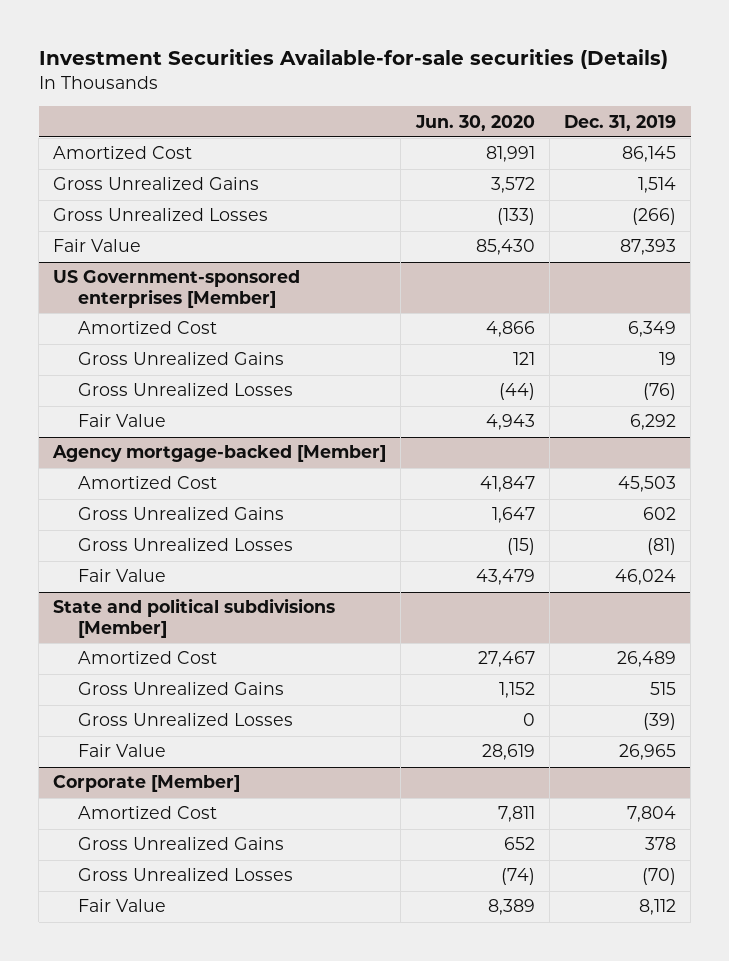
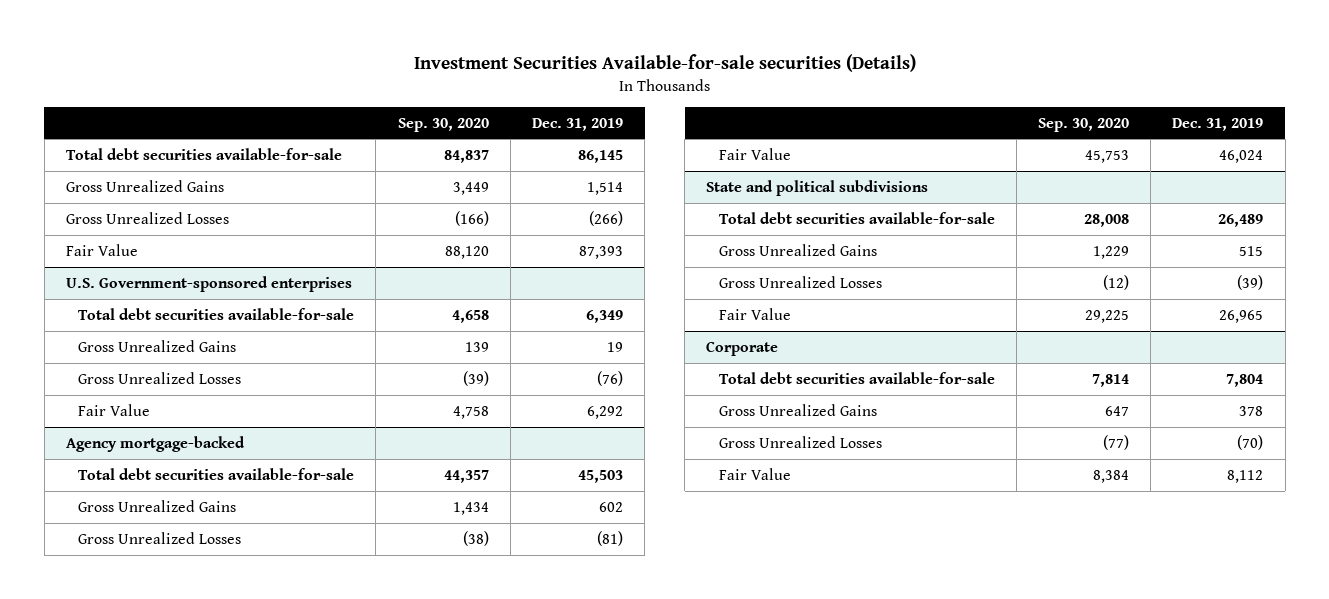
- | Jun. 30, 2020 | Dec. 31, 2019
+ | Sep. 30, 2020 | Dec. 31, 2019
- Amortized Cost | 81,991 | 86,145
+ Total debt securities available-for-sale | 84,837 | 86,145
- US Government-sponsored enterprises [Member]
- Amortized Cost | 4,866 | 6,349
+ U.S. Government-sponsored enterprises
+ Total debt securities available-for-sale | 4,658 | 6,349
- Agency mortgage-backed [Member]
- Amortized Cost | 41,847 | 45,503
+ Agency mortgage-backed
+ Total debt securities available-for-sale | 44,357 | 45,503
- State and political subdivisions [Member]
- Amortized Cost | 27,467 | 26,489
+ State and political subdivisions
+ Total debt securities available-for-sale | 28,008 | 26,489
- Corporate [Member]
- Amortized Cost | 7,811 | 7,804
+ Corporate
+ Total debt securities available-for-sale | 7,814 | 7,804

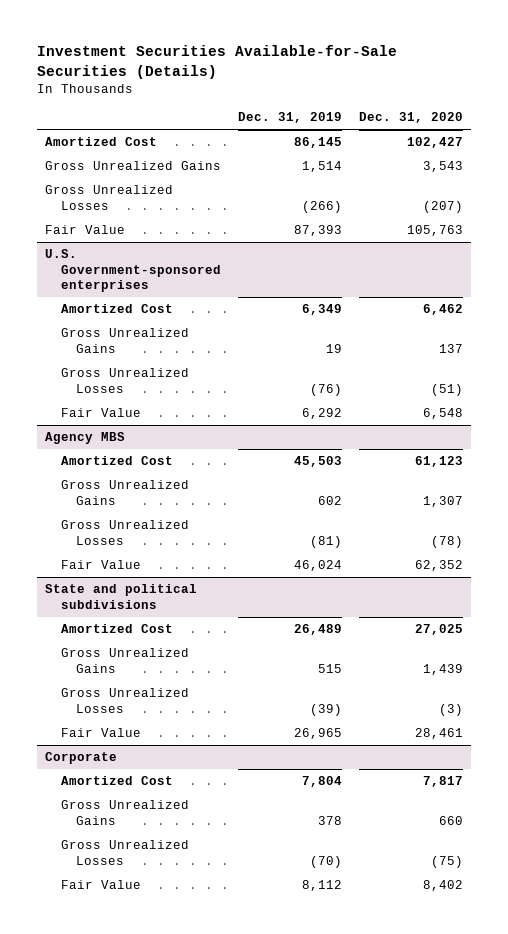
- Investment Securities Available-for-sale securities (Details)
+ Investment Securities Available-for-Sale Securities (Details)
- | Sep. 30, 2020 | Dec. 31, 2019
+ | Dec. 31, 2019 | Dec. 31, 2020
- Total debt securities available-for-sale | 84,837 | 86,145
+ Amortized Cost | 86,145 | 102,427
@ U.S. Government-sponsored enterprises
- Total debt securities available-for-sale | 4,658 | 6,349
+ Amortized Cost | 6,349 | 6,462
- Agency mortgage-backed
- Total debt securities available-for-sale | 44,357 | 45,503
+ Agency MBS
+ Amortized Cost | 45,503 | 61,123
@ State and political subdivisions
- Total debt securities available-for-sale | 28,008 | 26,489
+ Amortized Cost | 26,489 | 27,025
@ Corporate
- Total debt securities available-for-sale | 7,814 | 7,804
+ Amortized Cost | 7,804 | 7,817

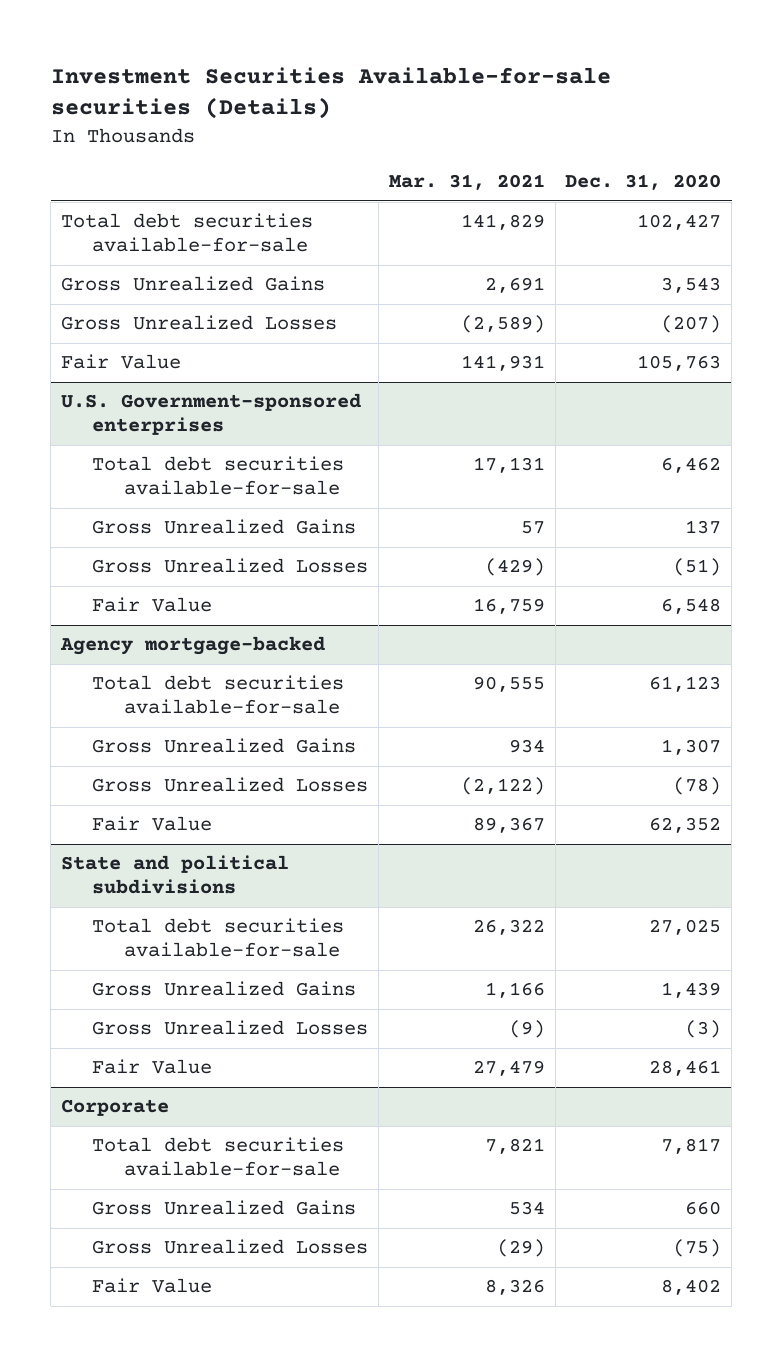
- Investment Securities Available-for-Sale Securities (Details)
+ Investment Securities Available-for-sale securities (Details)
- | Dec. 31, 2019 | Dec. 31, 2020
+ | Mar. 31, 2021 | Dec. 31, 2020
- Amortized Cost | 86,145 | 102,427
+ Total debt securities available-for-sale | 141,829 | 102,427
@ U.S. Government-sponsored enterprises
- Amortized Cost | 6,349 | 6,462
+ Total debt securities available-for-sale | 17,131 | 6,462
- Agency MBS
- Amortized Cost | 45,503 | 61,123
+ Agency mortgage-backed
+ Total debt securities available-for-sale | 90,555 | 61,123
@ State and political subdivisions
- Amortized Cost | 26,489 | 27,025
+ Total debt securities available-for-sale | 26,322 | 27,025
@ Corporate
- Amortized Cost | 7,804 | 7,817
+ Total debt securities available-for-sale | 7,821 | 7,817

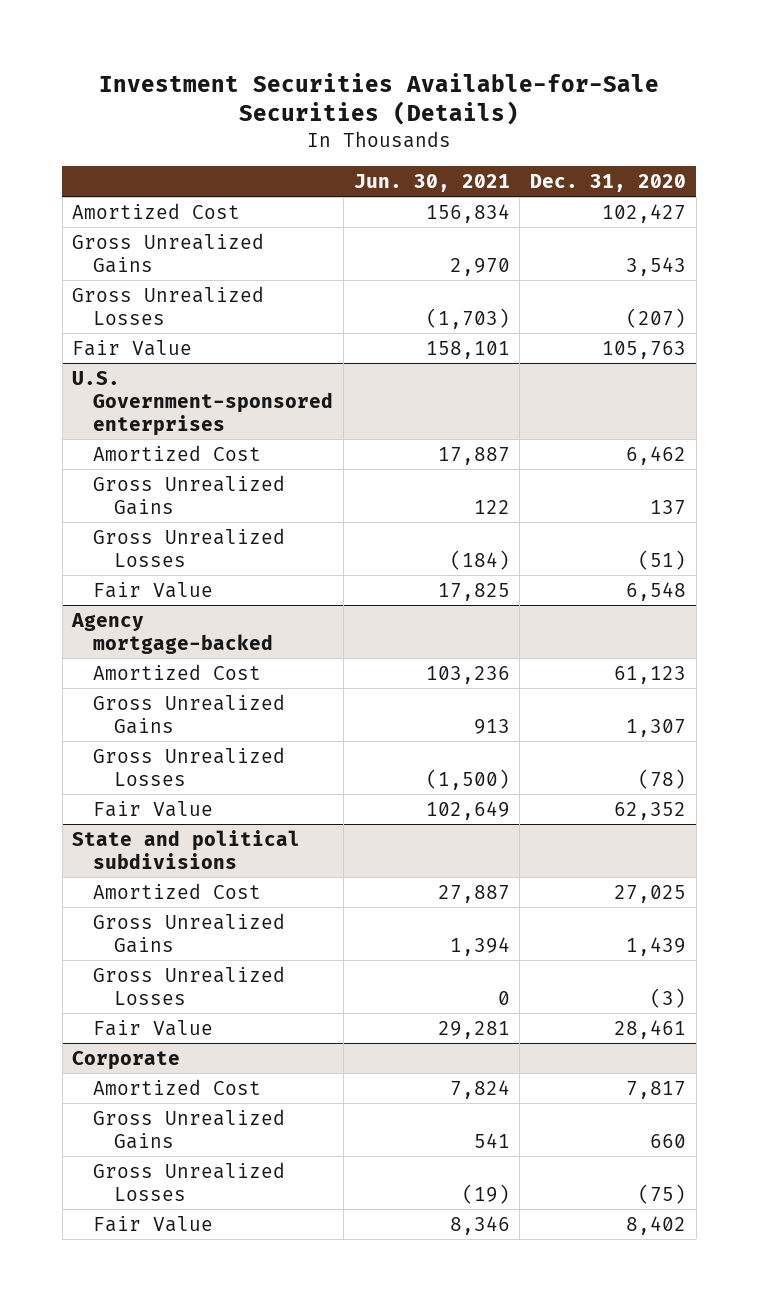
- Investment Securities Available-for-sale securities (Details)
+ Investment Securities Available-for-Sale Securities (Details)
- | Mar. 31, 2021 | Dec. 31, 2020
+ | Jun. 30, 2021 | Dec. 31, 2020
- Total debt securities available-for-sale | 141,829 | 102,427
+ Amortized Cost | 156,834 | 102,427
@ U.S. Government-sponsored enterprises
- Total debt securities available-for-sale | 17,131 | 6,462
+ Amortized Cost | 17,887 | 6,462
@ Agency mortgage-backed
- Total debt securities available-for-sale | 90,555 | 61,123
+ Amortized Cost | 103,236 | 61,123
@ State and political subdivisions
- Total debt securities available-for-sale | 26,322 | 27,025
+ Amortized Cost | 27,887 | 27,025
@ Corporate
- Total debt securities available-for-sale | 7,821 | 7,817
+ Amortized Cost | 7,824 | 7,817

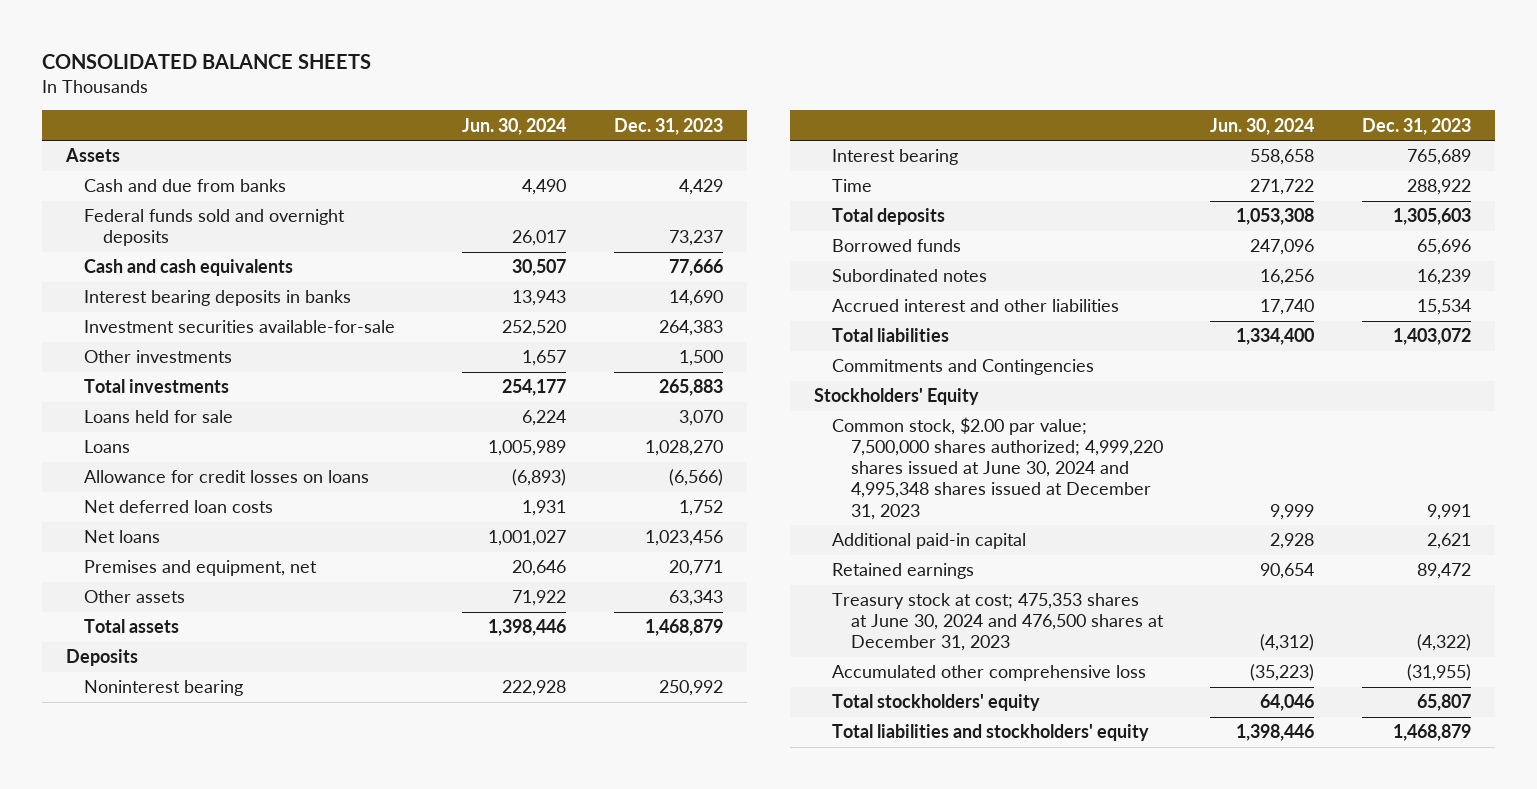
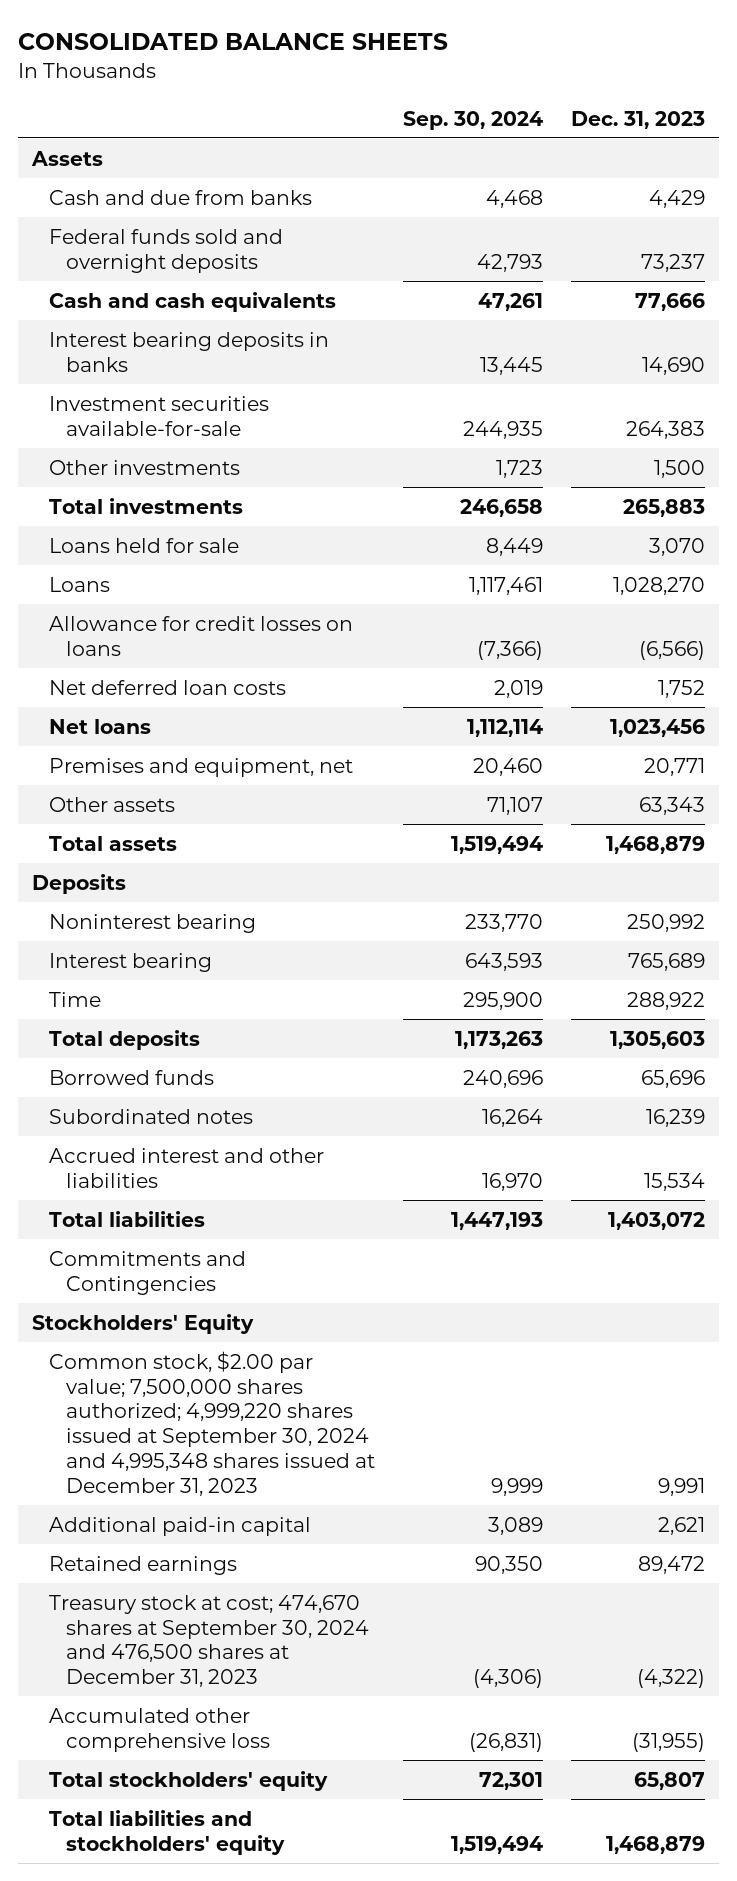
- | Jun. 30, 2024 | Dec. 31, 2023
+ | Sep. 30, 2024 | Dec. 31, 2023
- Common stock, $2.00 par value; 7,500,000 shares authorized; 4,999,220 shares issued at June 30, 2024 and 4,995,348 shares issued at December 31, 2023 | 9,999 | 9,991
+ Common stock, $2.00 par value; 7,500,000 shares authorized; 4,999,220 shares issued at September 30, 2024 and 4,995,348 shares issued at December 31, 2023 | 9,999 | 9,991
- Treasury stock at cost; 475,353 shares at June 30, 2024 and 476,500 shares at December 31, 2023 | (4,312) | (4,322)
+ Treasury stock at cost; 474,670 shares at September 30, 2024 and 476,500 shares at December 31, 2023 | (4,306) | (4,322)

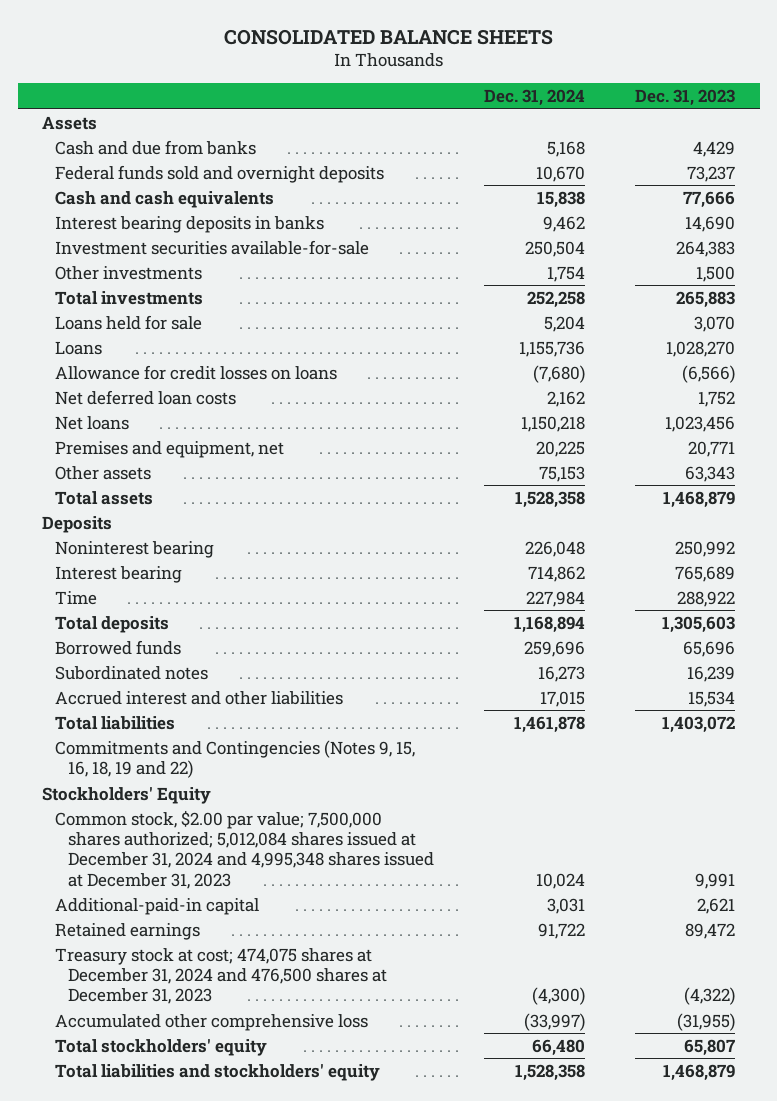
- | Sep. 30, 2024 | Dec. 31, 2023
+ | Dec. 31, 2024 | Dec. 31, 2023
- Commitments and Contingencies
+ Commitments and Contingencies (Notes 9, 15, 16, 18, 19 and 22)
- Common stock, $2.00 par value; 7,500,000 shares authorized; 4,999,220 shares issued at September 30, 2024 and 4,995,348 shares issued at December 31, 2023 | 9,999 | 9,991
- Additional paid-in capital | 3,089 | 2,621
+ Common stock, $2.00 par value; 7,500,000 shares authorized; 5,012,084 shares issued at December 31, 2024 and 4,995,348 shares issued at December 31, 2023 | 10,024 | 9,991
+ Additional-paid-in capital | 3,031 | 2,621
- Treasury stock at cost; 474,670 shares at September 30, 2024 and 476,500 shares at December 31, 2023 | (4,306) | (4,322)
+ Treasury stock at cost; 474,075 shares at December 31, 2024 and 476,500 shares at December 31, 2023 | (4,300) | (4,322)

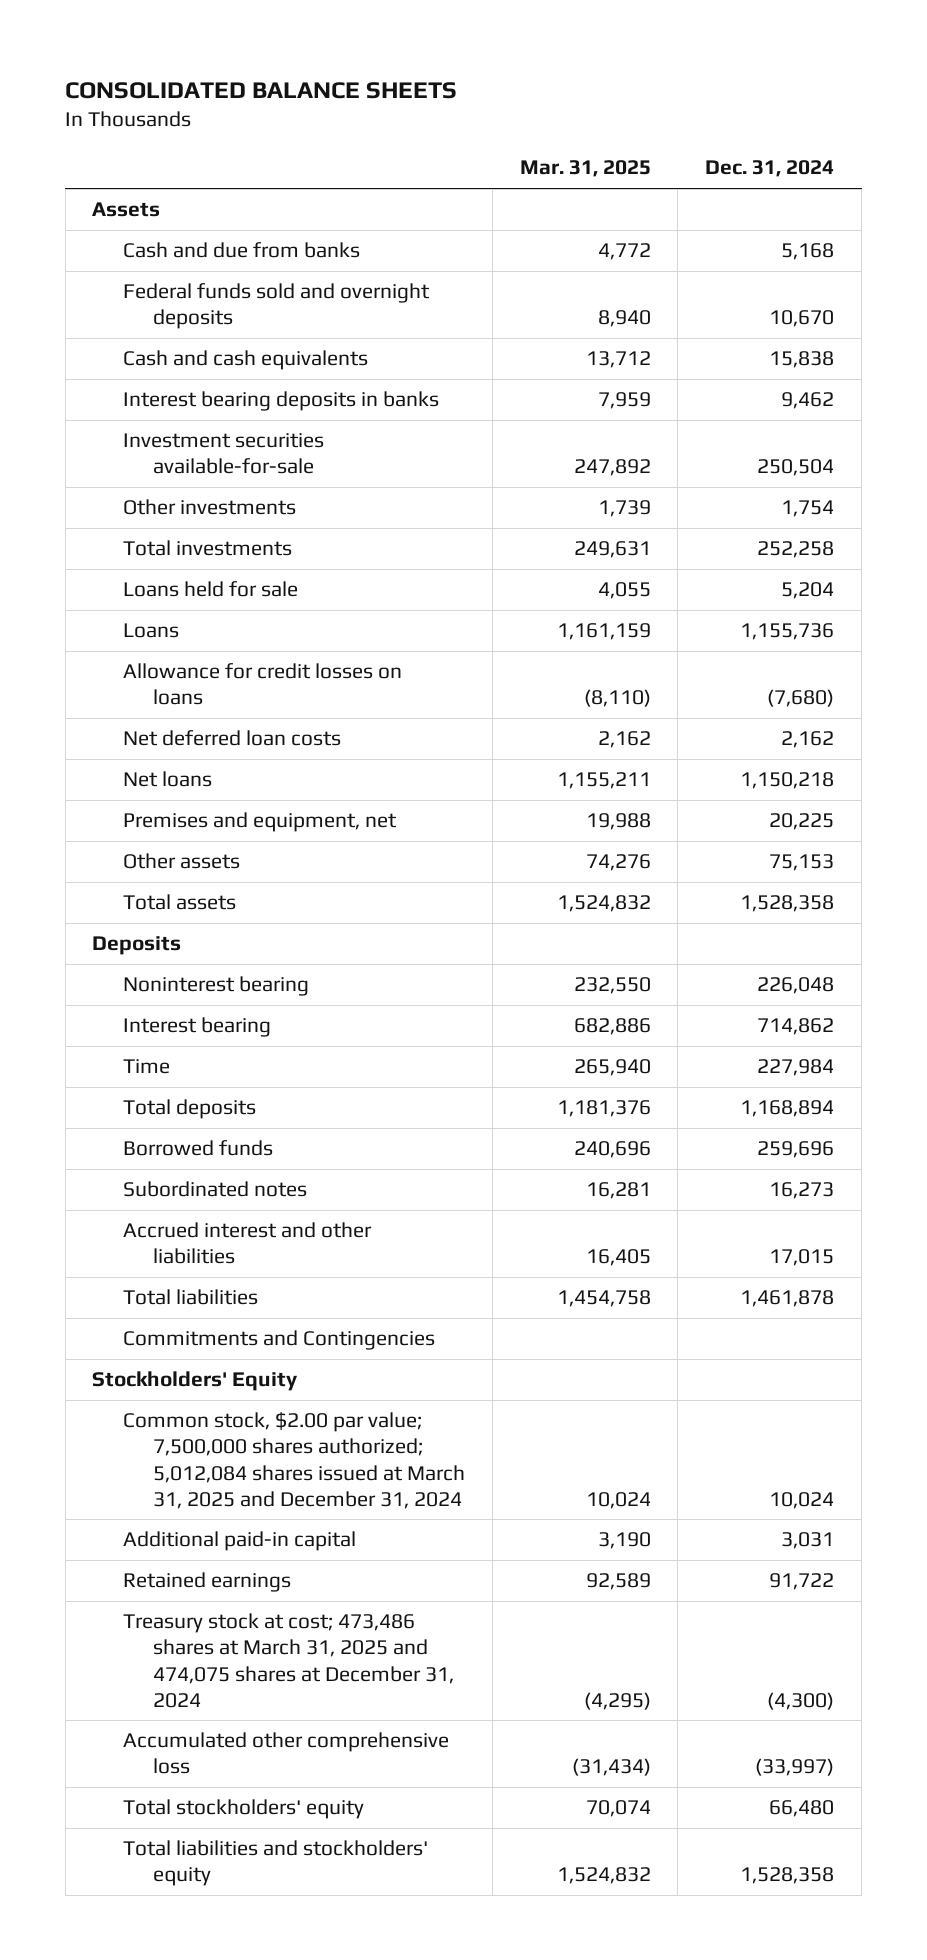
- | Dec. 31, 2024 | Dec. 31, 2023
+ | Mar. 31, 2025 | Dec. 31, 2024
- Commitments and Contingencies (Notes 9, 15, 16, 18, 19 and 22)
+ Commitments and Contingencies
- Common stock, $2.00 par value; 7,500,000 shares authorized; 5,012,084 shares issued at December 31, 2024 and 4,995,348 shares issued at December 31, 2023 | 10,024 | 9,991
- Additional-paid-in capital | 3,031 | 2,621
+ Common stock, $2.00 par value; 7,500,000 shares authorized; 5,012,084 shares issued at March 31, 2025 and December 31, 2024 | 10,024 | 10,024
+ Additional paid-in capital | 3,190 | 3,031
- Treasury stock at cost; 474,075 shares at December 31, 2024 and 476,500 shares at December 31, 2023 | (4,300) | (4,322)
+ Treasury stock at cost; 473,486 shares at March 31, 2025 and 474,075 shares at December 31, 2024 | (4,295) | (4,300)

